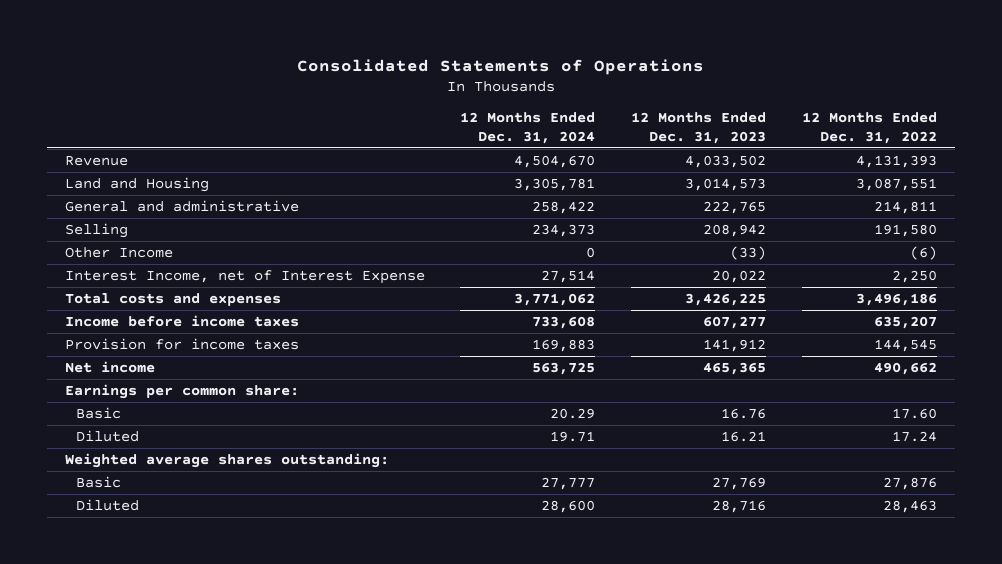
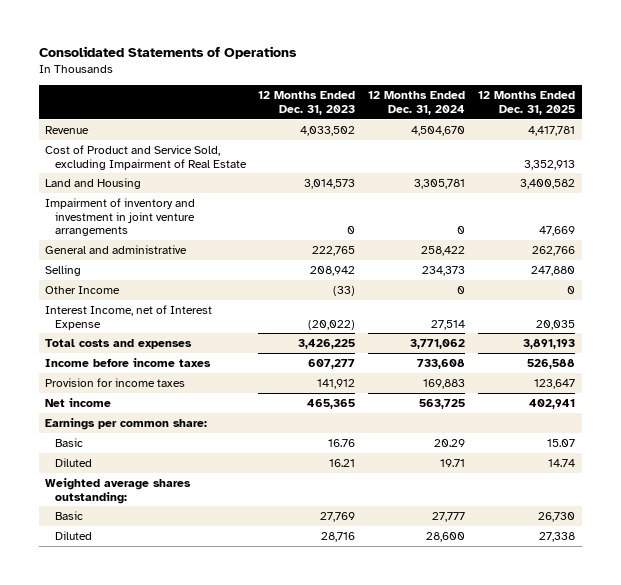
- | 12 Months Ended Dec. 31, 2024 | 12 Months Ended Dec. 31, 2023 | 12 Months Ended Dec. 31, 2022
+ | 12 Months Ended Dec. 31, 2023 | 12 Months Ended Dec. 31, 2024 | 12 Months Ended Dec. 31, 2025
+ Cost of Product and Service Sold, excluding Impairment of Real Estate | | | 3,352,913
+ Impairment of inventory and investment in joint venture arrangements | 0 | 0 | 47,669
- Interest Income, net of Interest Expense | 27,514 | 20,022 | 2,250
+ Interest Income, net of Interest Expense | (20,022) | 27,514 | 20,035

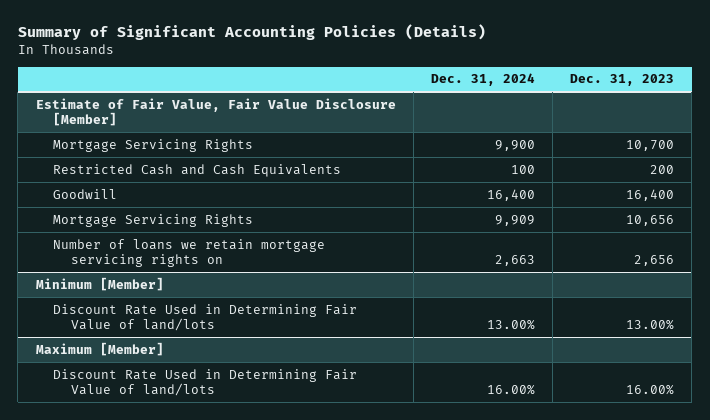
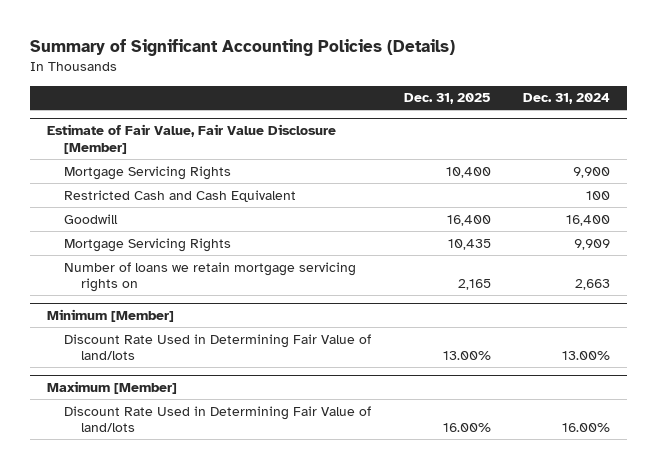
- | Dec. 31, 2024 | Dec. 31, 2023
+ | Dec. 31, 2025 | Dec. 31, 2024
@ Estimate of Fair Value, Fair Value Disclosure [Member]
- Restricted Cash and Cash Equivalents | 100 | 200
+ Restricted Cash and Cash Equivalent | | 100

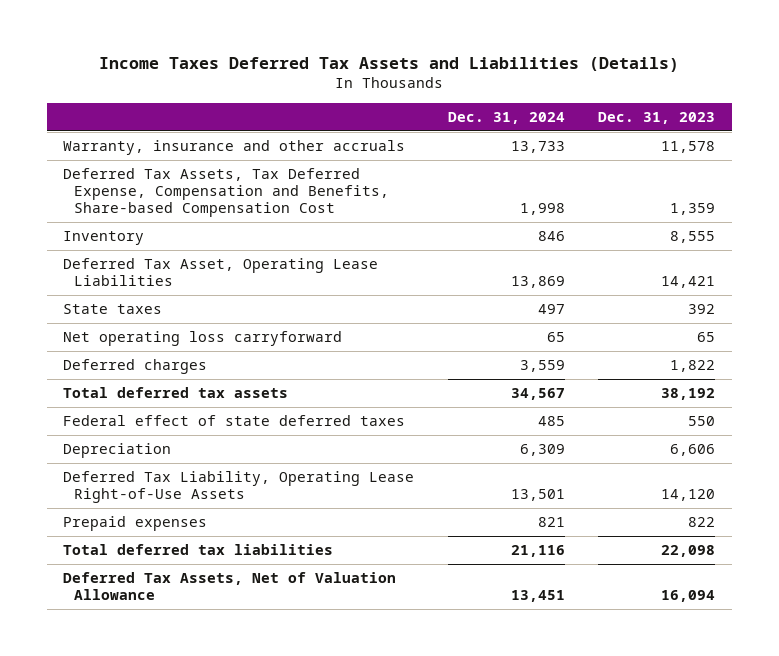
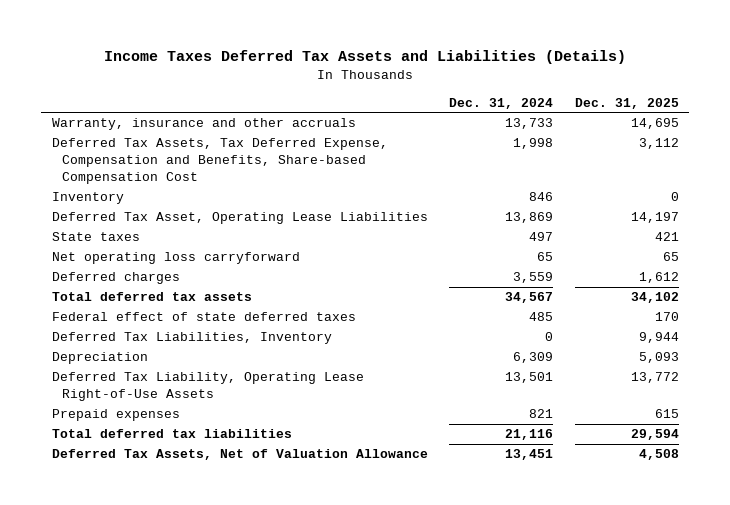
- | Dec. 31, 2024 | Dec. 31, 2023
+ | Dec. 31, 2024 | Dec. 31, 2025
+ Deferred Tax Liabilities, Inventory | 0 | 9,944

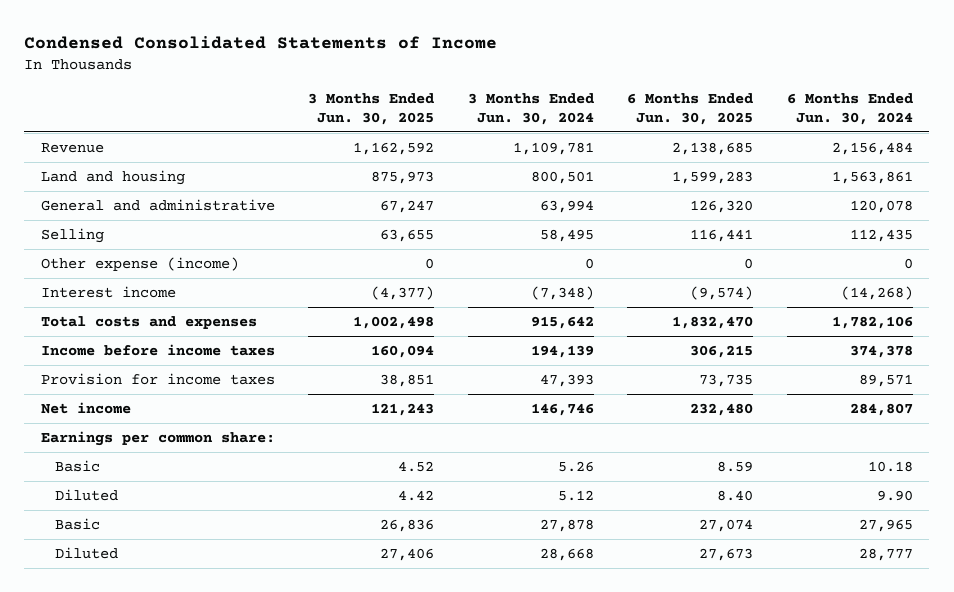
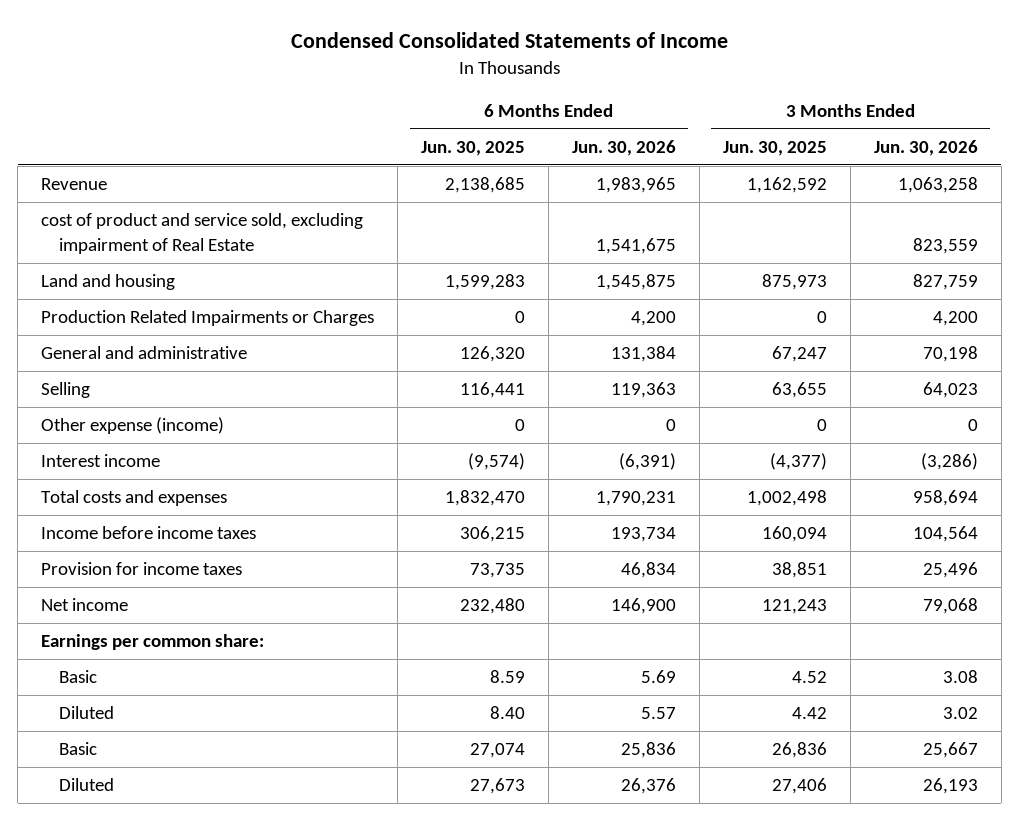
- | 3 Months Ended Jun. 30, 2025 | 3 Months Ended Jun. 30, 2024 | 6 Months Ended Jun. 30, 2025 | 6 Months Ended Jun. 30, 2024
+ | 6 Months Ended Jun. 30, 2025 | 6 Months Ended Jun. 30, 2026 | 3 Months Ended Jun. 30, 2025 | 3 Months Ended Jun. 30, 2026
+ cost of product and service sold, excluding impairment of Real Estate | | 1,541,675 | | 823,559
+ Production Related Impairments or Charges | 0 | 4,200 | 0 | 4,200

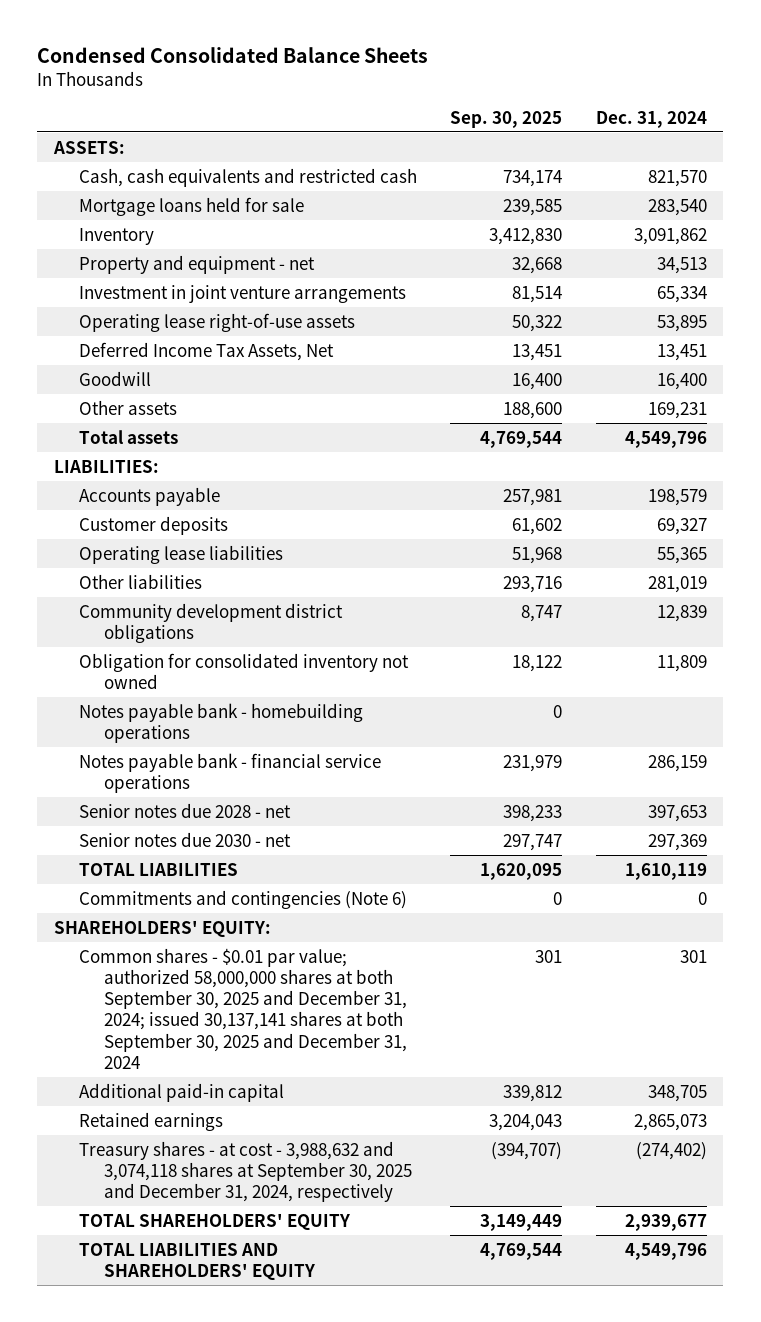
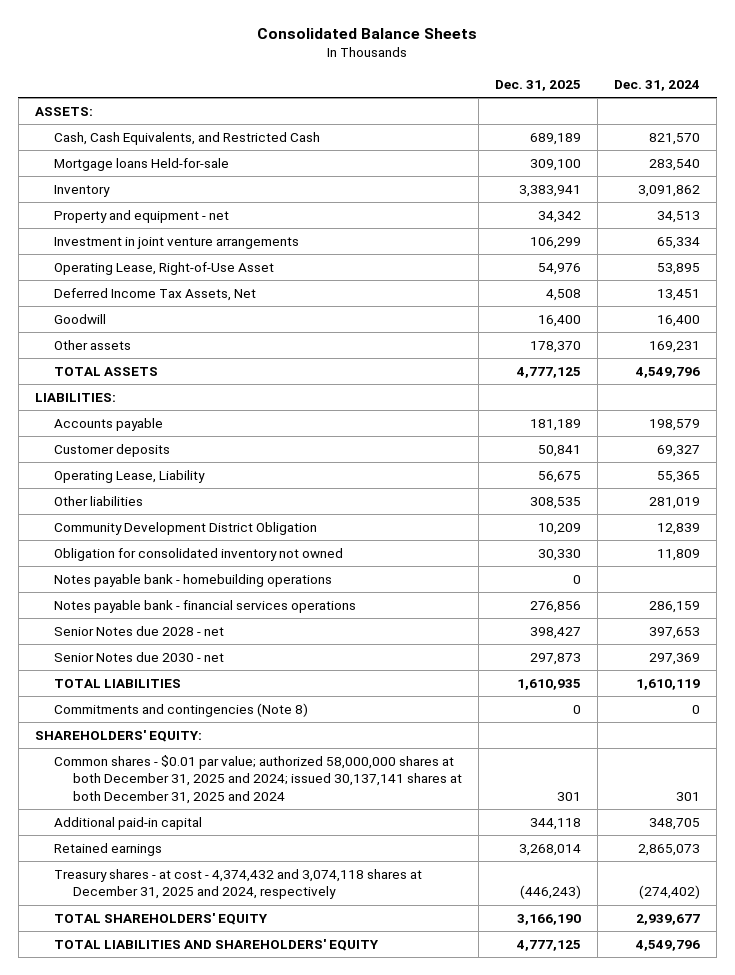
- Condensed Consolidated Balance Sheets
+ Consolidated Balance Sheets
- | Sep. 30, 2025 | Dec. 31, 2024
+ | Dec. 31, 2025 | Dec. 31, 2024
- Cash, cash equivalents and restricted cash | 734,174 | 821,570
- Mortgage loans held for sale | 239,585 | 283,540
+ Cash, Cash Equivalents, and Restricted Cash | 689,189 | 821,570
+ Mortgage loans Held-for-sale | 309,100 | 283,540
- Operating lease right-of-use assets | 50,322 | 53,895
+ Operating Lease, Right-of-Use Asset | 54,976 | 53,895
- Total assets | 4,769,544 | 4,549,796
+ TOTAL ASSETS | 4,777,125 | 4,549,796
- Operating lease liabilities | 51,968 | 55,365
+ Operating Lease, Liability | 56,675 | 55,365
- Community development district obligations | 8,747 | 12,839
+ Community Development District Obligation | 10,209 | 12,839
- Notes payable bank - financial service operations | 231,979 | 286,159
- Senior notes due 2028 - net | 398,233 | 397,653
- Senior notes due 2030 - net | 297,747 | 297,369
+ Notes payable bank - financial services operations | 276,856 | 286,159
+ Senior Notes due 2028 - net | 398,427 | 397,653
+ Senior Notes due 2030 - net | 297,873 | 297,369
- Commitments and contingencies (Note 6) | 0 | 0
+ Commitments and contingencies (Note 8) | 0 | 0
- Common shares - $0.01 par value; authorized 58,000,000 shares at both September 30, 2025 and December 31, 2024; issued 30,137,141 shares at both September 30, 2025 and December 31, 2024 | 301 | 301
+ Common shares - $0.01 par value; authorized 58,000,000 shares at both December 31, 2025 and 2024; issued 30,137,141 shares at both December 31, 2025 and 2024 | 301 | 301
- Treasury shares - at cost - 3,988,632 and 3,074,118 shares at September 30, 2025 and December 31, 2024, respectively | (394,707) | (274,402)
+ Treasury shares - at cost - 4,374,432 and 3,074,118 shares at December 31, 2025 and 2024, respectively | (446,243) | (274,402)

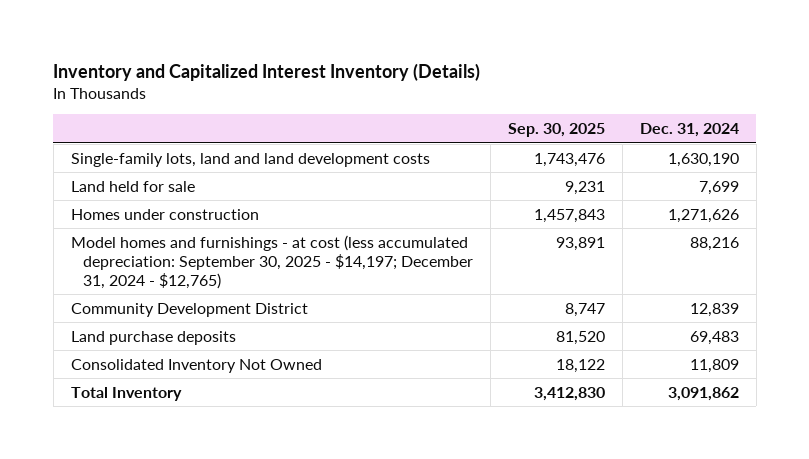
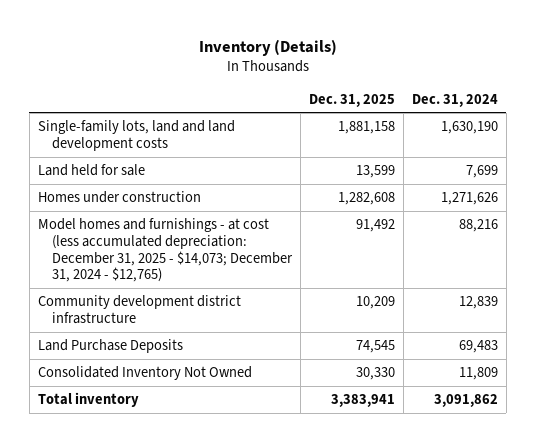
- Inventory and Capitalized Interest Inventory (Details)
+ Inventory (Details)
- | Sep. 30, 2025 | Dec. 31, 2024
+ | Dec. 31, 2025 | Dec. 31, 2024
- Model homes and furnishings - at cost (less accumulated depreciation: September 30, 2025 - $14,197; December 31, 2024 - $12,765) | 93,891 | 88,216
- Community Development District | 8,747 | 12,839
- Land purchase deposits | 81,520 | 69,483
+ Model homes and furnishings - at cost (less accumulated depreciation: December 31, 2025 - $14,073; December 31, 2024 - $12,765) | 91,492 | 88,216
+ Community development district infrastructure | 10,209 | 12,839
+ Land Purchase Deposits | 74,545 | 69,483
- Total Inventory | 3,412,830 | 3,091,862
+ Total inventory | 3,383,941 | 3,091,862

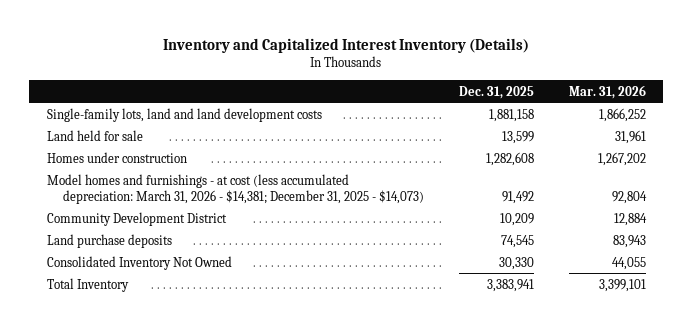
- Inventory (Details)
+ Inventory and Capitalized Interest Inventory (Details)
- | Dec. 31, 2025 | Dec. 31, 2024
+ | Dec. 31, 2025 | Mar. 31, 2026
- Model homes and furnishings - at cost (less accumulated depreciation: December 31, 2025 - $14,073; December 31, 2024 - $12,765) | 91,492 | 88,216
- Community development district infrastructure | 10,209 | 12,839
- Land Purchase Deposits | 74,545 | 69,483
+ Model homes and furnishings - at cost (less accumulated depreciation: March 31, 2026 - $14,381; December 31, 2025 - $14,073) | 91,492 | 92,804
+ Community Development District | 10,209 | 12,884
+ Land purchase deposits | 74,545 | 83,943
- Total inventory | 3,383,941 | 3,091,862
+ Total Inventory | 3,383,941 | 3,399,101

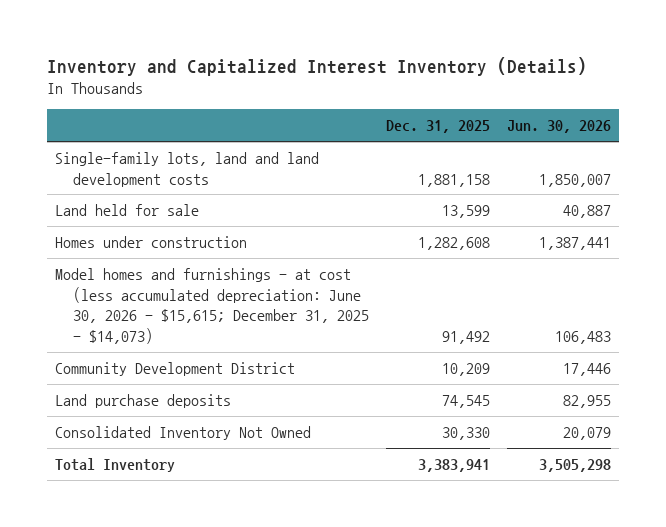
- | Dec. 31, 2025 | Mar. 31, 2026
+ | Dec. 31, 2025 | Jun. 30, 2026
- Model homes and furnishings - at cost (less accumulated depreciation: March 31, 2026 - $14,381; December 31, 2025 - $14,073) | 91,492 | 92,804
+ Model homes and furnishings - at cost (less accumulated depreciation: June 30, 2026 - $15,615; December 31, 2025 - $14,073) | 91,492 | 106,483

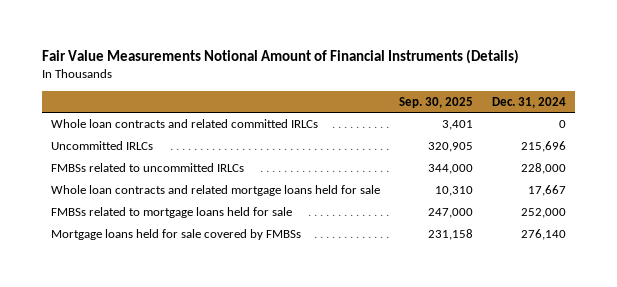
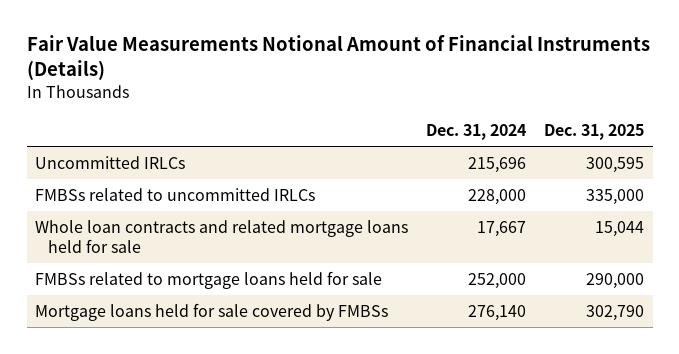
- | Sep. 30, 2025 | Dec. 31, 2024
+ | Dec. 31, 2024 | Dec. 31, 2025
- Whole loan contracts and related committed IRLCs | 3,401 | 0

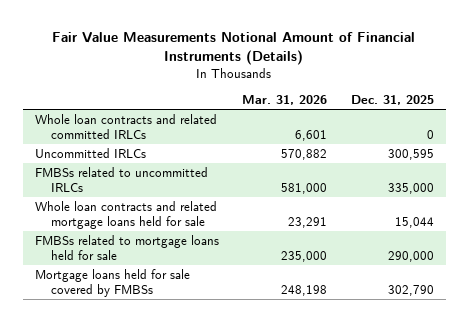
- | Dec. 31, 2024 | Dec. 31, 2025
+ | Mar. 31, 2026 | Dec. 31, 2025
+ Whole loan contracts and related committed IRLCs | 6,601 | 0

